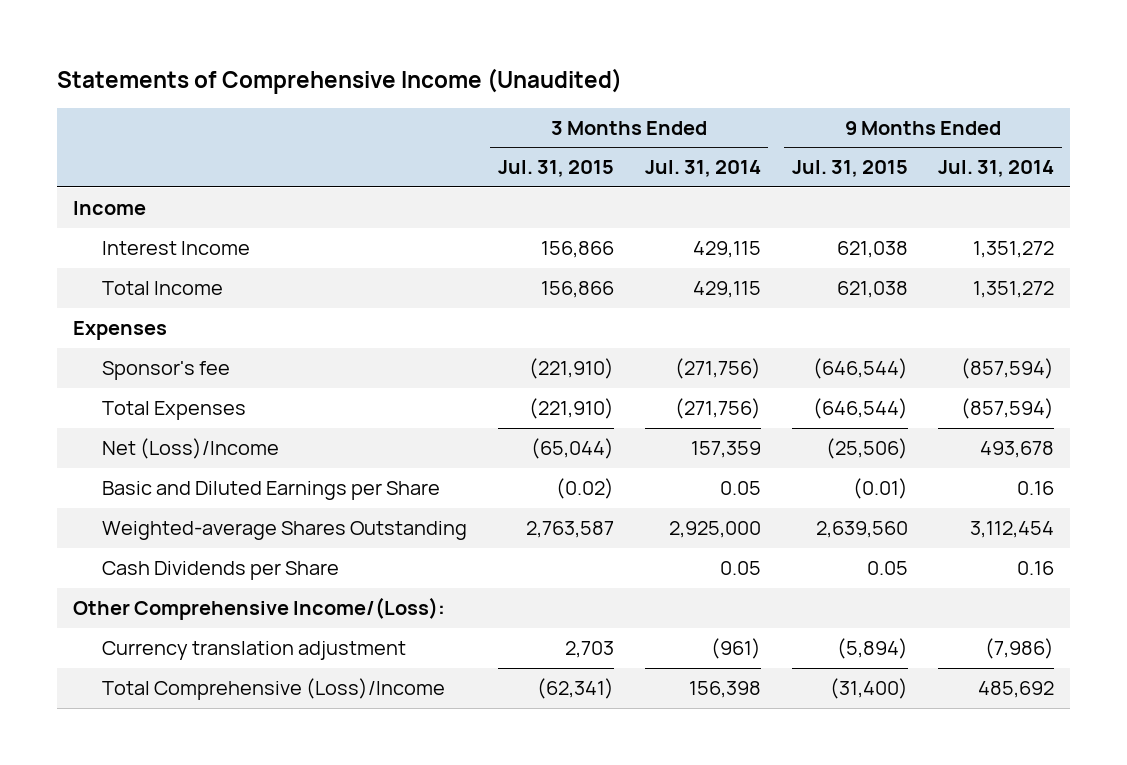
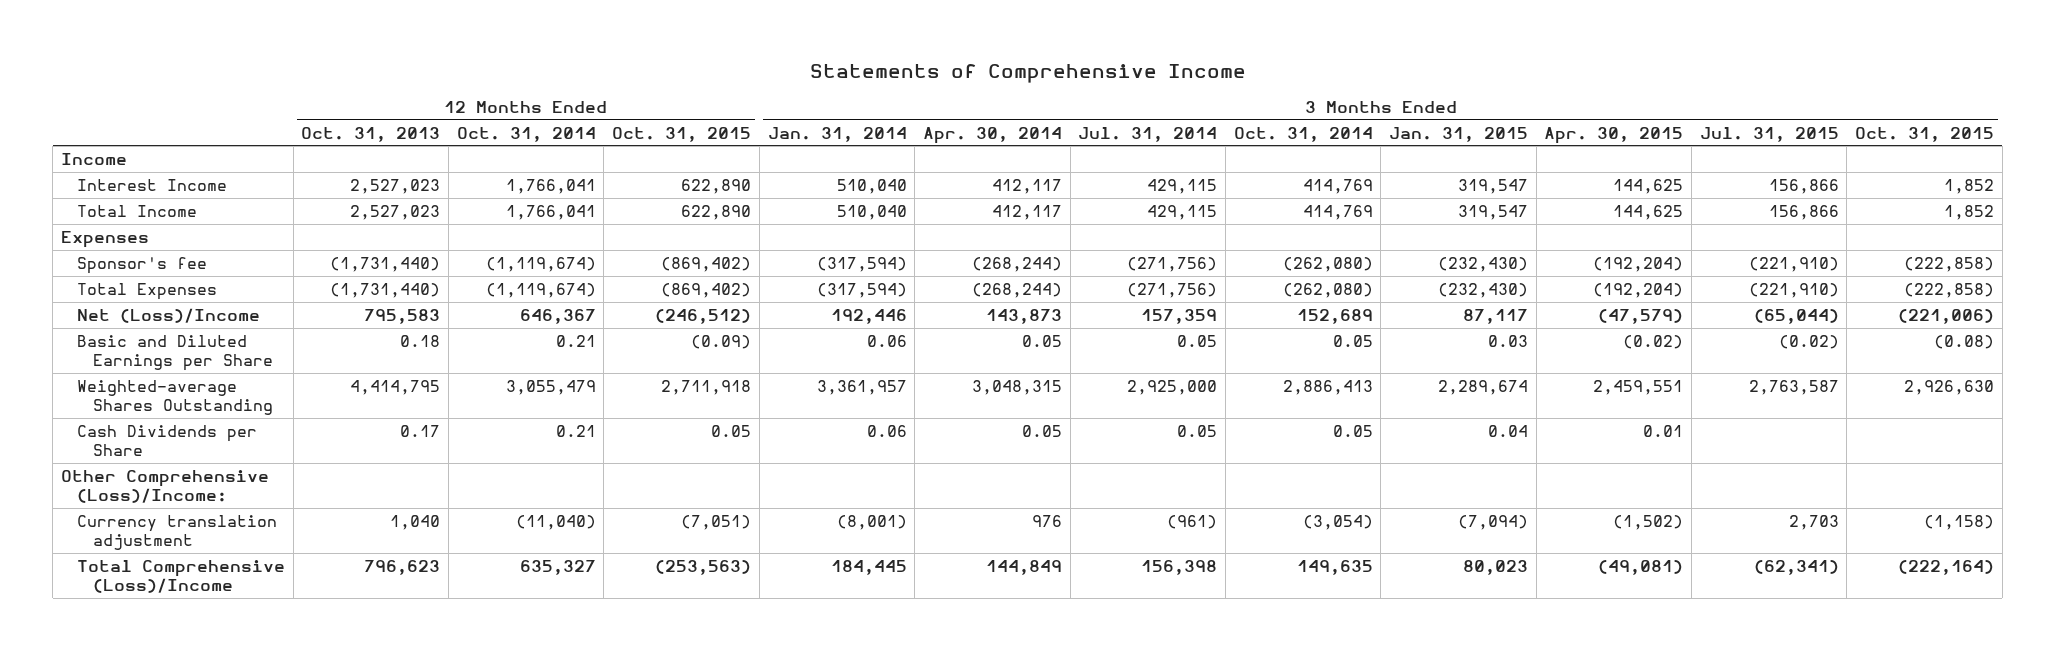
- Statements of Comprehensive Income (Unaudited)
+ Statements of Comprehensive Income
- | 3 Months Ended Jul. 31, 2015 | 3 Months Ended Jul. 31, 2014 | 9 Months Ended Jul. 31, 2015 | 9 Months Ended Jul. 31, 2014
+ | 12 Months Ended Oct. 31, 2013 | 12 Months Ended Oct. 31, 2014 | 12 Months Ended Oct. 31, 2015 | 3 Months Ended Jan. 31, 2014 | 3 Months Ended Apr. 30, 2014 | 3 Months Ended Jul. 31, 2014 | 3 Months Ended Oct. 31, 2014 | 3 Months Ended Jan. 31, 2015 | 3 Months Ended Apr. 30, 2015 | 3 Months Ended Jul. 31, 2015 | 3 Months Ended Oct. 31, 2015
- Other Comprehensive Income/(Loss):
+ Other Comprehensive (Loss)/Income:

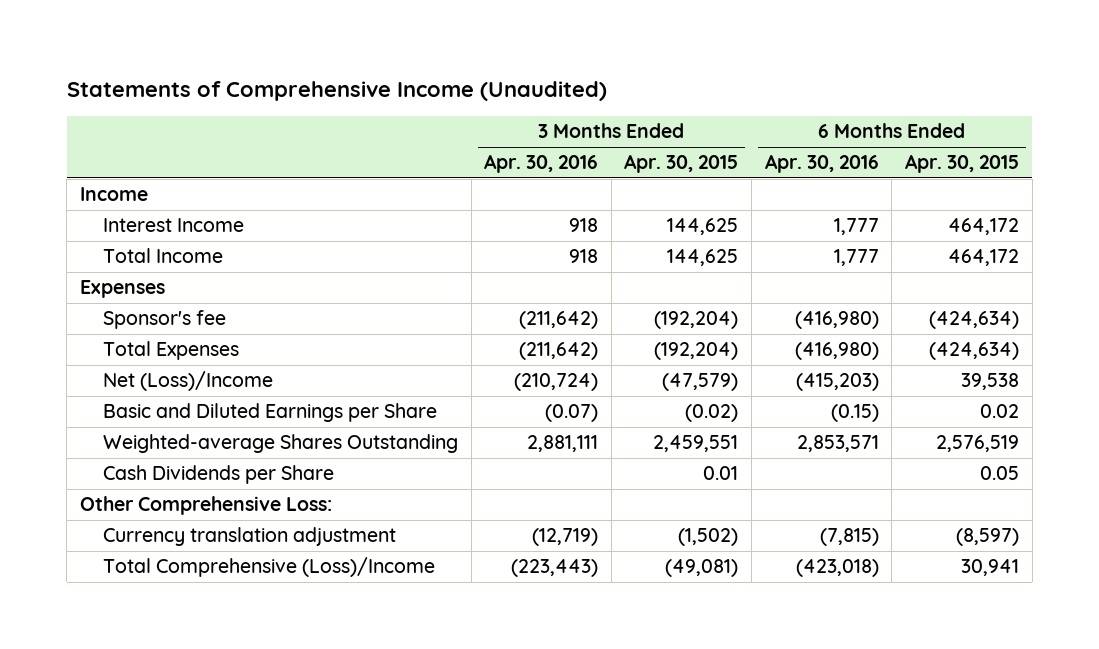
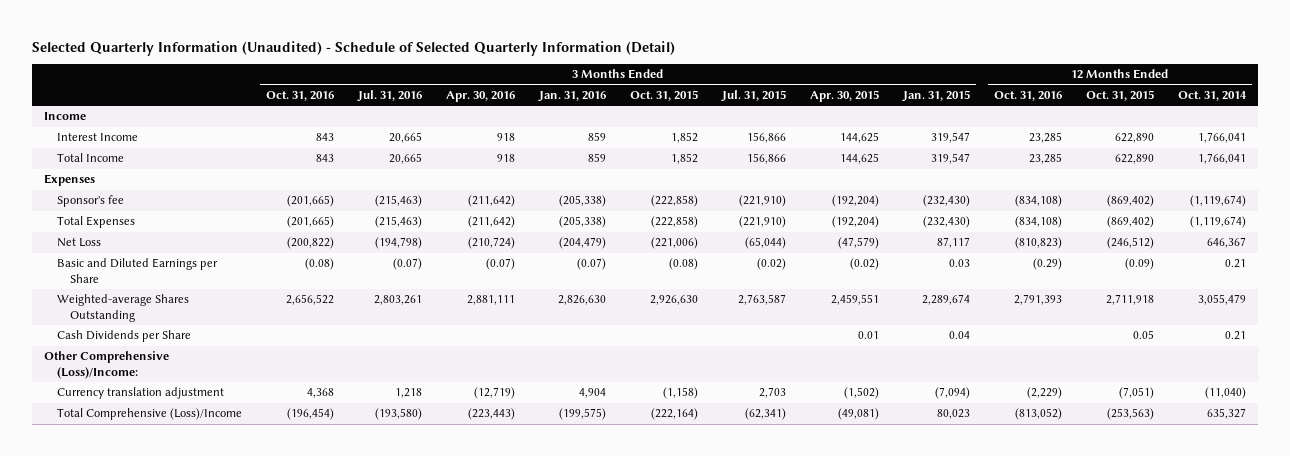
- Statements of Comprehensive Income (Unaudited)
+ Selected Quarterly Information (Unaudited) - Schedule of Selected Quarterly Information (Detail)
- | 3 Months Ended Apr. 30, 2016 | 3 Months Ended Apr. 30, 2015 | 6 Months Ended Apr. 30, 2016 | 6 Months Ended Apr. 30, 2015
+ | 3 Months Ended Oct. 31, 2016 | 3 Months Ended Jul. 31, 2016 | 3 Months Ended Apr. 30, 2016 | 3 Months Ended Jan. 31, 2016 | 3 Months Ended Oct. 31, 2015 | 3 Months Ended Jul. 31, 2015 | 3 Months Ended Apr. 30, 2015 | 3 Months Ended Jan. 31, 2015 | 12 Months Ended Oct. 31, 2016 | 12 Months Ended Oct. 31, 2015 | 12 Months Ended Oct. 31, 2014
- Net (Loss)/Income | (210,724) | (47,579) | (415,203) | 39,538
+ Net Loss | (200,822) | (194,798) | (210,724) | (204,479) | (221,006) | (65,044) | (47,579) | 87,117 | (810,823) | (246,512) | 646,367
- Other Comprehensive Loss:
+ Other Comprehensive (Loss)/Income:

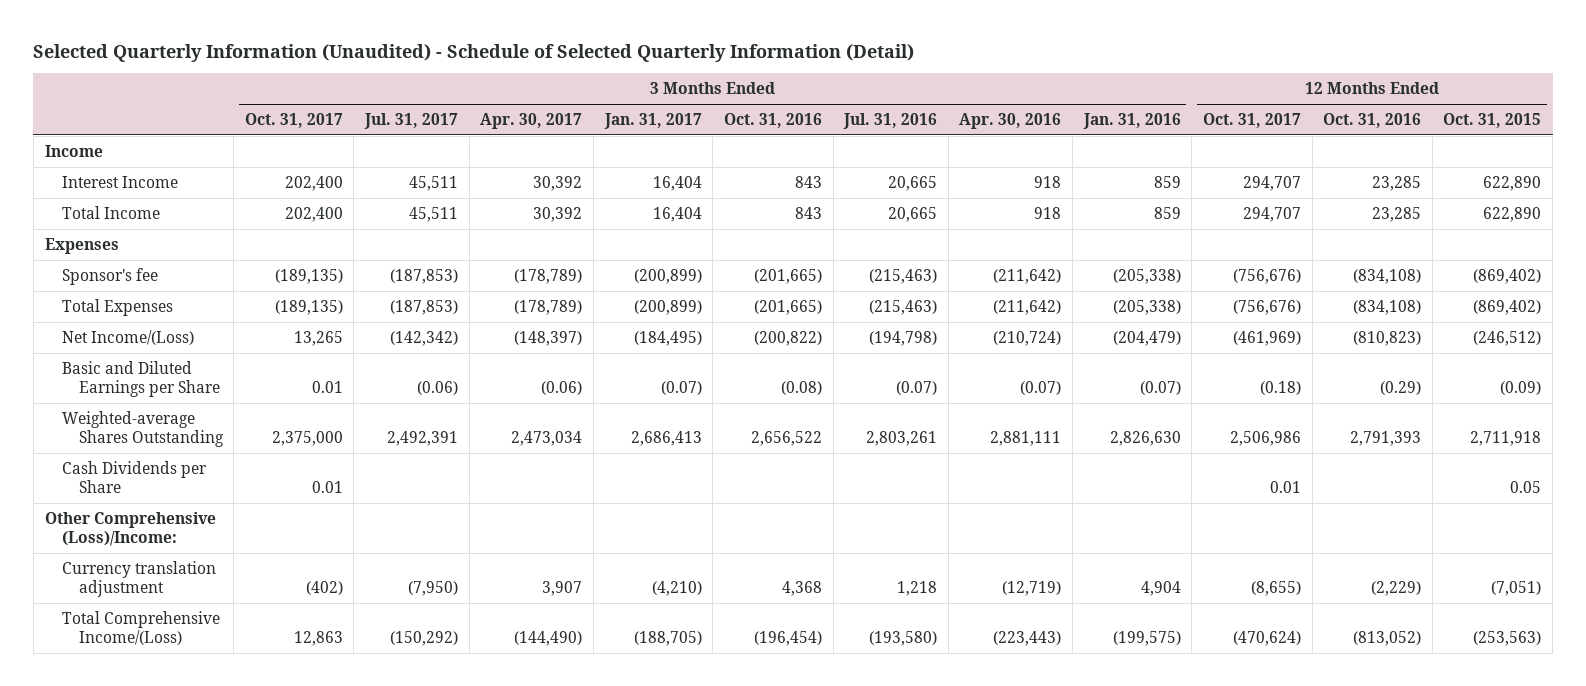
- | 3 Months Ended Oct. 31, 2016 | 3 Months Ended Jul. 31, 2016 | 3 Months Ended Apr. 30, 2016 | 3 Months Ended Jan. 31, 2016 | 3 Months Ended Oct. 31, 2015 | 3 Months Ended Jul. 31, 2015 | 3 Months Ended Apr. 30, 2015 | 3 Months Ended Jan. 31, 2015 | 12 Months Ended Oct. 31, 2016 | 12 Months Ended Oct. 31, 2015 | 12 Months Ended Oct. 31, 2014
+ | 3 Months Ended Oct. 31, 2017 | 3 Months Ended Jul. 31, 2017 | 3 Months Ended Apr. 30, 2017 | 3 Months Ended Jan. 31, 2017 | 3 Months Ended Oct. 31, 2016 | 3 Months Ended Jul. 31, 2016 | 3 Months Ended Apr. 30, 2016 | 3 Months Ended Jan. 31, 2016 | 12 Months Ended Oct. 31, 2017 | 12 Months Ended Oct. 31, 2016 | 12 Months Ended Oct. 31, 2015
- Net Loss | (200,822) | (194,798) | (210,724) | (204,479) | (221,006) | (65,044) | (47,579) | 87,117 | (810,823) | (246,512) | 646,367
+ Net Income/(Loss) | 13,265 | (142,342) | (148,397) | (184,495) | (200,822) | (194,798) | (210,724) | (204,479) | (461,969) | (810,823) | (246,512)
- Total Comprehensive (Loss)/Income | (196,454) | (193,580) | (223,443) | (199,575) | (222,164) | (62,341) | (49,081) | 80,023 | (813,052) | (253,563) | 635,327
+ Total Comprehensive Income/(Loss) | 12,863 | (150,292) | (144,490) | (188,705) | (196,454) | (193,580) | (223,443) | (199,575) | (470,624) | (813,052) | (253,563)

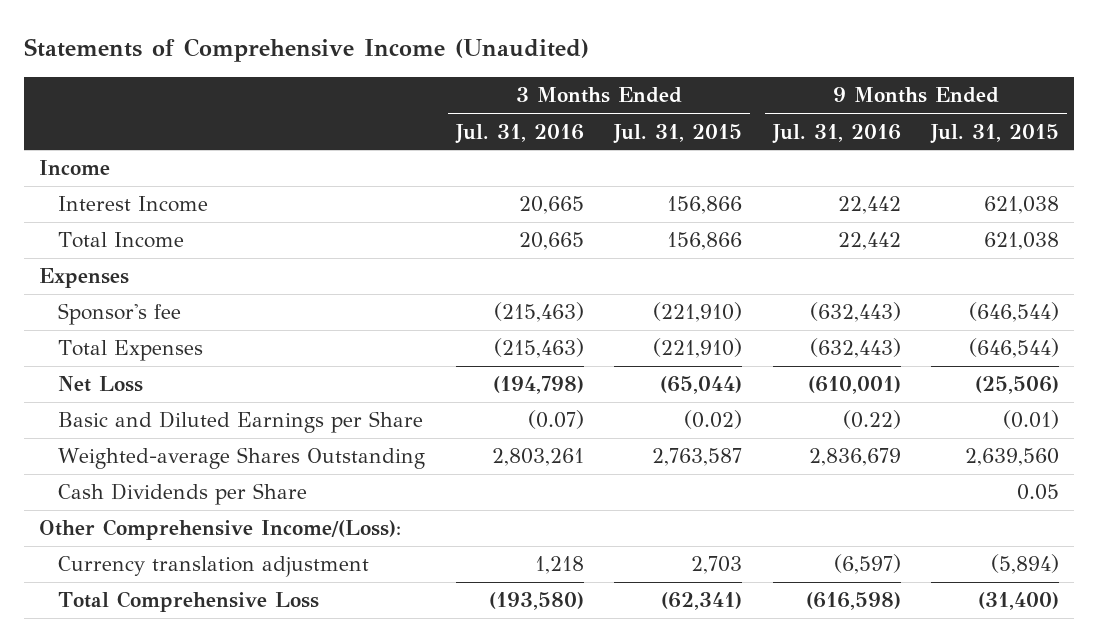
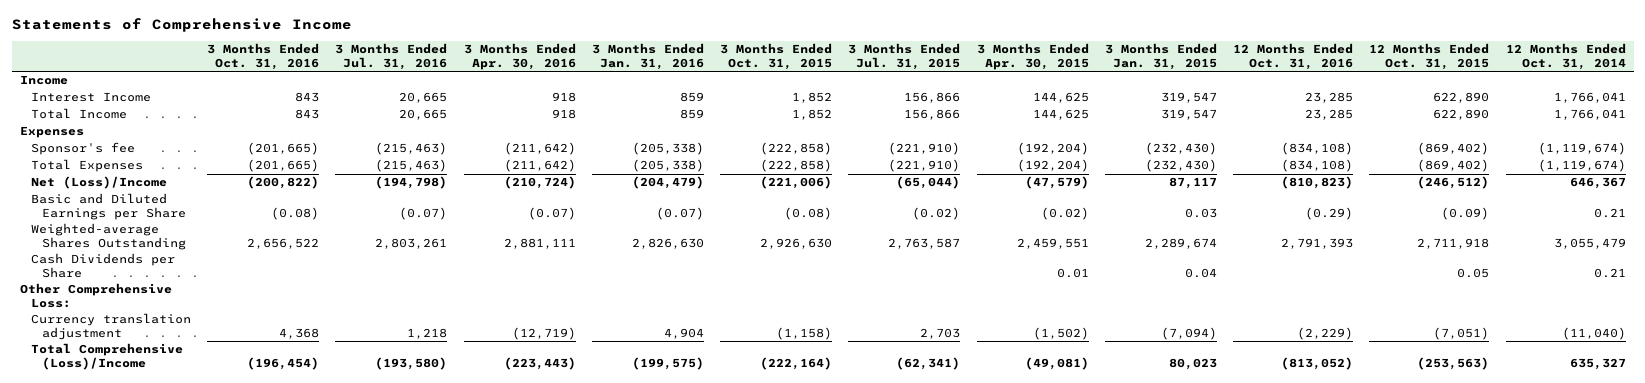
- Statements of Comprehensive Income (Unaudited)
+ Statements of Comprehensive Income
- | 3 Months Ended Jul. 31, 2016 | 3 Months Ended Jul. 31, 2015 | 9 Months Ended Jul. 31, 2016 | 9 Months Ended Jul. 31, 2015
+ | 3 Months Ended Oct. 31, 2016 | 3 Months Ended Jul. 31, 2016 | 3 Months Ended Apr. 30, 2016 | 3 Months Ended Jan. 31, 2016 | 3 Months Ended Oct. 31, 2015 | 3 Months Ended Jul. 31, 2015 | 3 Months Ended Apr. 30, 2015 | 3 Months Ended Jan. 31, 2015 | 12 Months Ended Oct. 31, 2016 | 12 Months Ended Oct. 31, 2015 | 12 Months Ended Oct. 31, 2014
- Net Loss | (194,798) | (65,044) | (610,001) | (25,506)
+ Net (Loss)/Income | (200,822) | (194,798) | (210,724) | (204,479) | (221,006) | (65,044) | (47,579) | 87,117 | (810,823) | (246,512) | 646,367
- Other Comprehensive Income/(Loss):
+ Other Comprehensive Loss:
- Total Comprehensive Loss | (193,580) | (62,341) | (616,598) | (31,400)
+ Total Comprehensive (Loss)/Income | (196,454) | (193,580) | (223,443) | (199,575) | (222,164) | (62,341) | (49,081) | 80,023 | (813,052) | (253,563) | 635,327

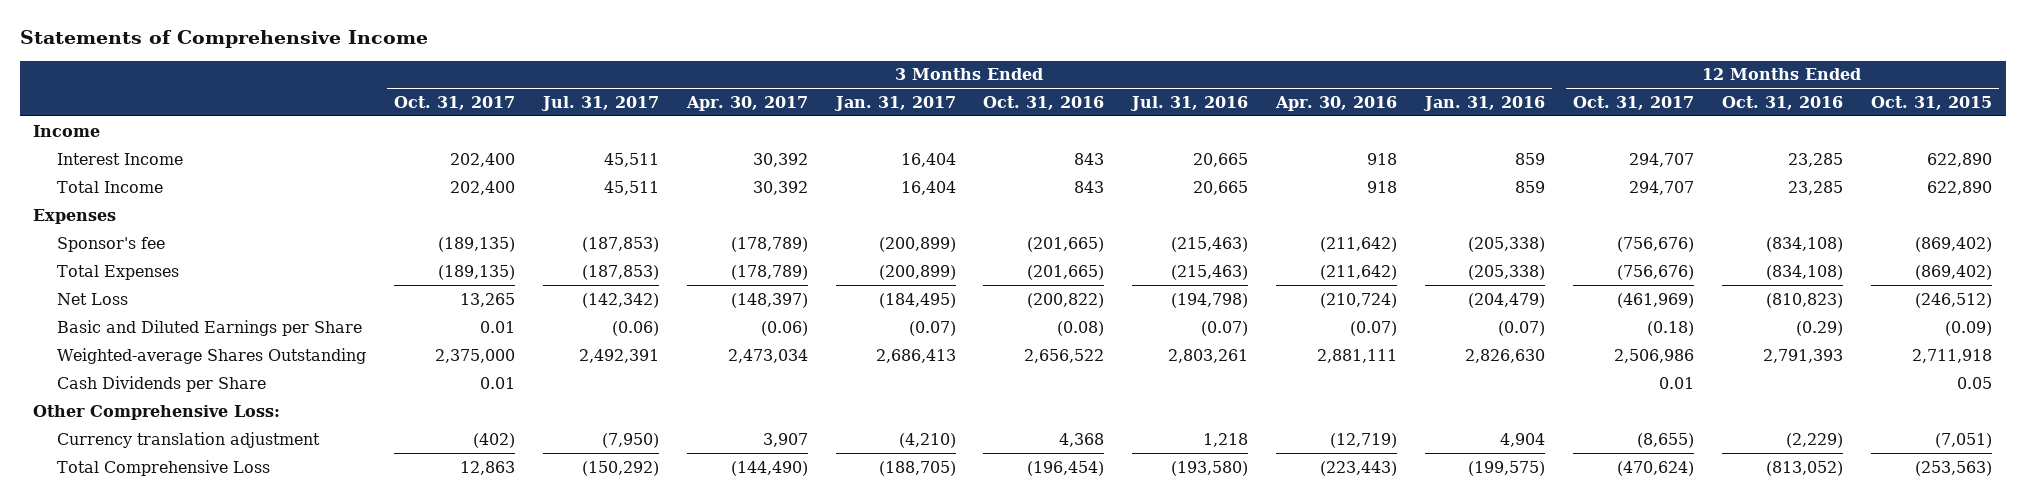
- | 3 Months Ended Oct. 31, 2016 | 3 Months Ended Jul. 31, 2016 | 3 Months Ended Apr. 30, 2016 | 3 Months Ended Jan. 31, 2016 | 3 Months Ended Oct. 31, 2015 | 3 Months Ended Jul. 31, 2015 | 3 Months Ended Apr. 30, 2015 | 3 Months Ended Jan. 31, 2015 | 12 Months Ended Oct. 31, 2016 | 12 Months Ended Oct. 31, 2015 | 12 Months Ended Oct. 31, 2014
+ | 3 Months Ended Oct. 31, 2017 | 3 Months Ended Jul. 31, 2017 | 3 Months Ended Apr. 30, 2017 | 3 Months Ended Jan. 31, 2017 | 3 Months Ended Oct. 31, 2016 | 3 Months Ended Jul. 31, 2016 | 3 Months Ended Apr. 30, 2016 | 3 Months Ended Jan. 31, 2016 | 12 Months Ended Oct. 31, 2017 | 12 Months Ended Oct. 31, 2016 | 12 Months Ended Oct. 31, 2015
- Net (Loss)/Income | (200,822) | (194,798) | (210,724) | (204,479) | (221,006) | (65,044) | (47,579) | 87,117 | (810,823) | (246,512) | 646,367
+ Net Loss | 13,265 | (142,342) | (148,397) | (184,495) | (200,822) | (194,798) | (210,724) | (204,479) | (461,969) | (810,823) | (246,512)
- Total Comprehensive (Loss)/Income | (196,454) | (193,580) | (223,443) | (199,575) | (222,164) | (62,341) | (49,081) | 80,023 | (813,052) | (253,563) | 635,327
+ Total Comprehensive Loss | 12,863 | (150,292) | (144,490) | (188,705) | (196,454) | (193,580) | (223,443) | (199,575) | (470,624) | (813,052) | (253,563)

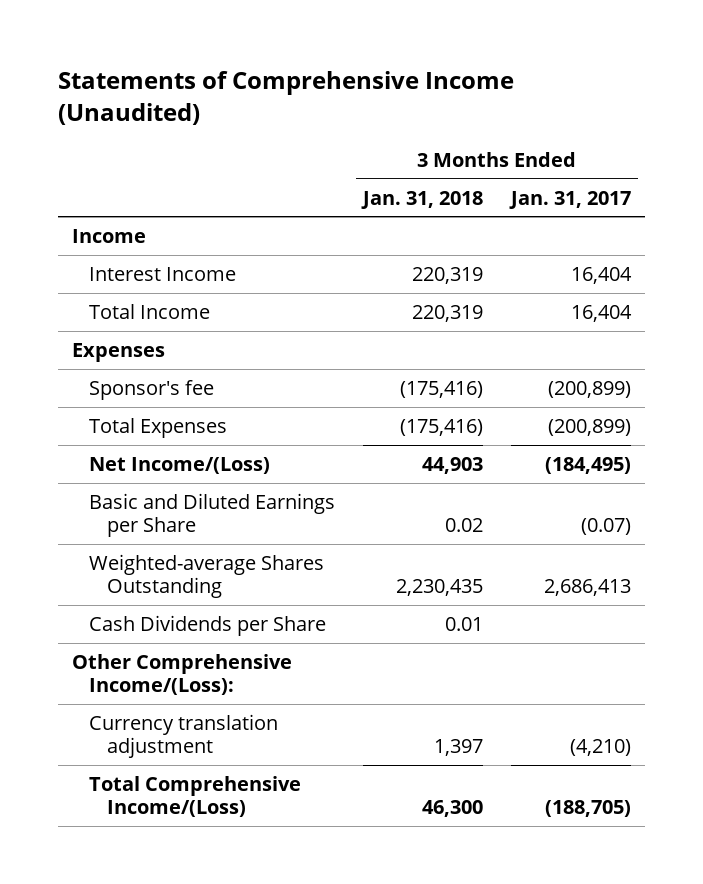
- Statements of Comprehensive Income
+ Statements of Comprehensive Income (Unaudited)
- | 3 Months Ended Oct. 31, 2017 | 3 Months Ended Jul. 31, 2017 | 3 Months Ended Apr. 30, 2017 | 3 Months Ended Jan. 31, 2017 | 3 Months Ended Oct. 31, 2016 | 3 Months Ended Jul. 31, 2016 | 3 Months Ended Apr. 30, 2016 | 3 Months Ended Jan. 31, 2016 | 12 Months Ended Oct. 31, 2017 | 12 Months Ended Oct. 31, 2016 | 12 Months Ended Oct. 31, 2015
+ | 3 Months Ended Jan. 31, 2018 | 3 Months Ended Jan. 31, 2017
- Net Loss | 13,265 | (142,342) | (148,397) | (184,495) | (200,822) | (194,798) | (210,724) | (204,479) | (461,969) | (810,823) | (246,512)
+ Net Income/(Loss) | 44,903 | (184,495)
- Other Comprehensive Loss:
+ Other Comprehensive Income/(Loss):
- Total Comprehensive Loss | 12,863 | (150,292) | (144,490) | (188,705) | (196,454) | (193,580) | (223,443) | (199,575) | (470,624) | (813,052) | (253,563)
+ Total Comprehensive Income/(Loss) | 46,300 | (188,705)

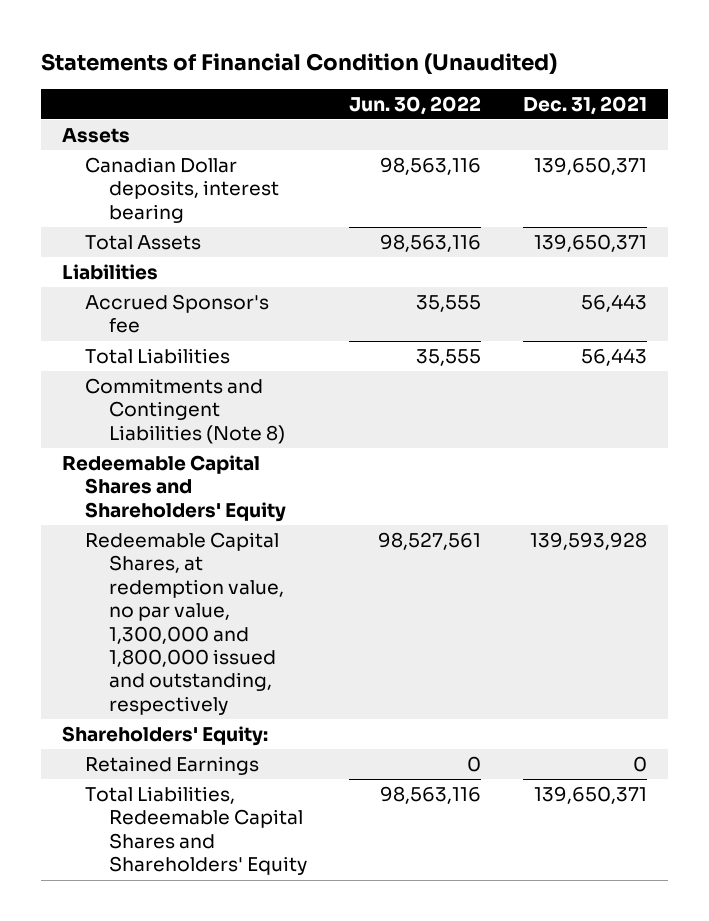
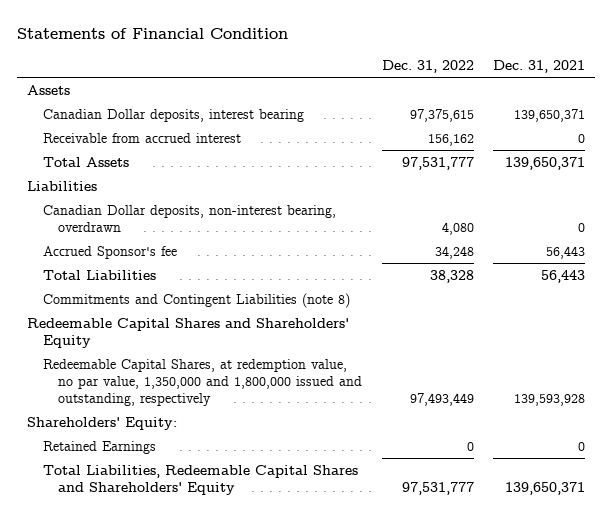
- Statements of Financial Condition (Unaudited)
+ Statements of Financial Condition
- | Jun. 30, 2022 | Dec. 31, 2021
+ | Dec. 31, 2022 | Dec. 31, 2021
+ Receivable from accrued interest | 156,162 | 0
+ Canadian Dollar deposits, non-interest bearing, overdrawn | 4,080 | 0
- Commitments and Contingent Liabilities (Note 8)
+ Commitments and Contingent Liabilities (note 8)
- Redeemable Capital Shares, at redemption value, no par value, 1,300,000 and 1,800,000 issued and outstanding, respectively | 98,527,561 | 139,593,928
+ Redeemable Capital Shares, at redemption value, no par value, 1,350,000 and 1,800,000 issued and outstanding, respectively | 97,493,449 | 139,593,928

